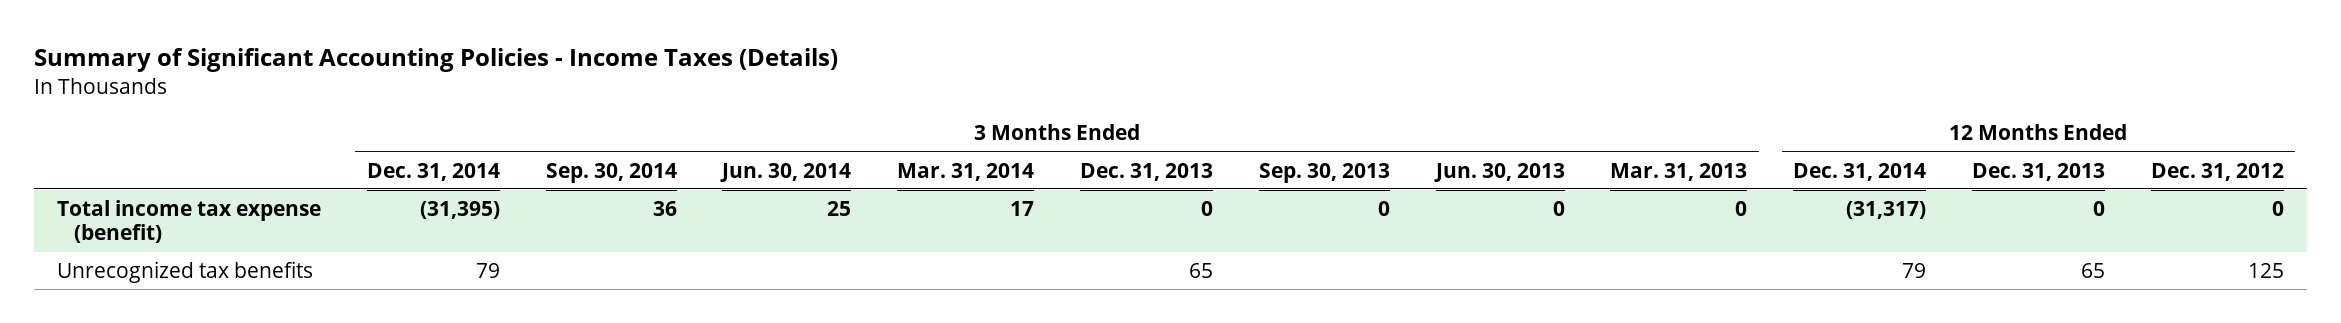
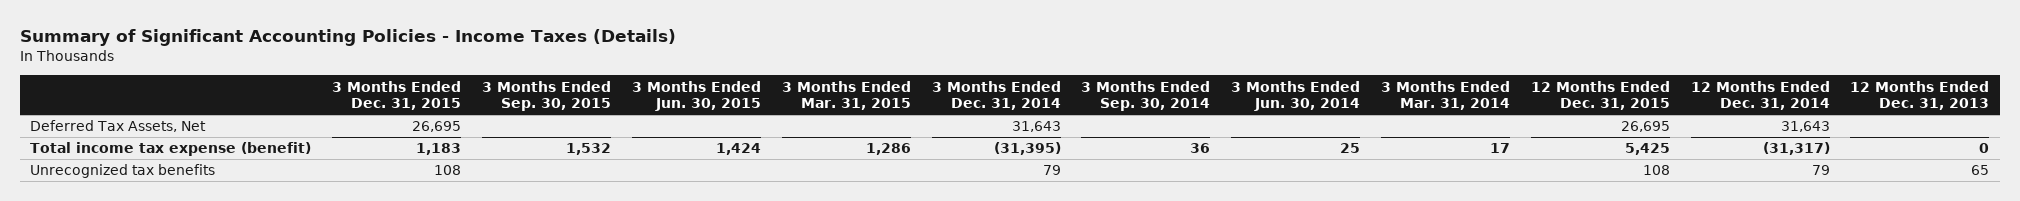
- | 3 Months Ended Dec. 31, 2014 | 3 Months Ended Sep. 30, 2014 | 3 Months Ended Jun. 30, 2014 | 3 Months Ended Mar. 31, 2014 | 3 Months Ended Dec. 31, 2013 | 3 Months Ended Sep. 30, 2013 | 3 Months Ended Jun. 30, 2013 | 3 Months Ended Mar. 31, 2013 | 12 Months Ended Dec. 31, 2014 | 12 Months Ended Dec. 31, 2013 | 12 Months Ended Dec. 31, 2012
+ | 3 Months Ended Dec. 31, 2015 | 3 Months Ended Sep. 30, 2015 | 3 Months Ended Jun. 30, 2015 | 3 Months Ended Mar. 31, 2015 | 3 Months Ended Dec. 31, 2014 | 3 Months Ended Sep. 30, 2014 | 3 Months Ended Jun. 30, 2014 | 3 Months Ended Mar. 31, 2014 | 12 Months Ended Dec. 31, 2015 | 12 Months Ended Dec. 31, 2014 | 12 Months Ended Dec. 31, 2013
+ Deferred Tax Assets, Net | 26,695 | | | | 31,643 | | | | 26,695 | 31,643 |

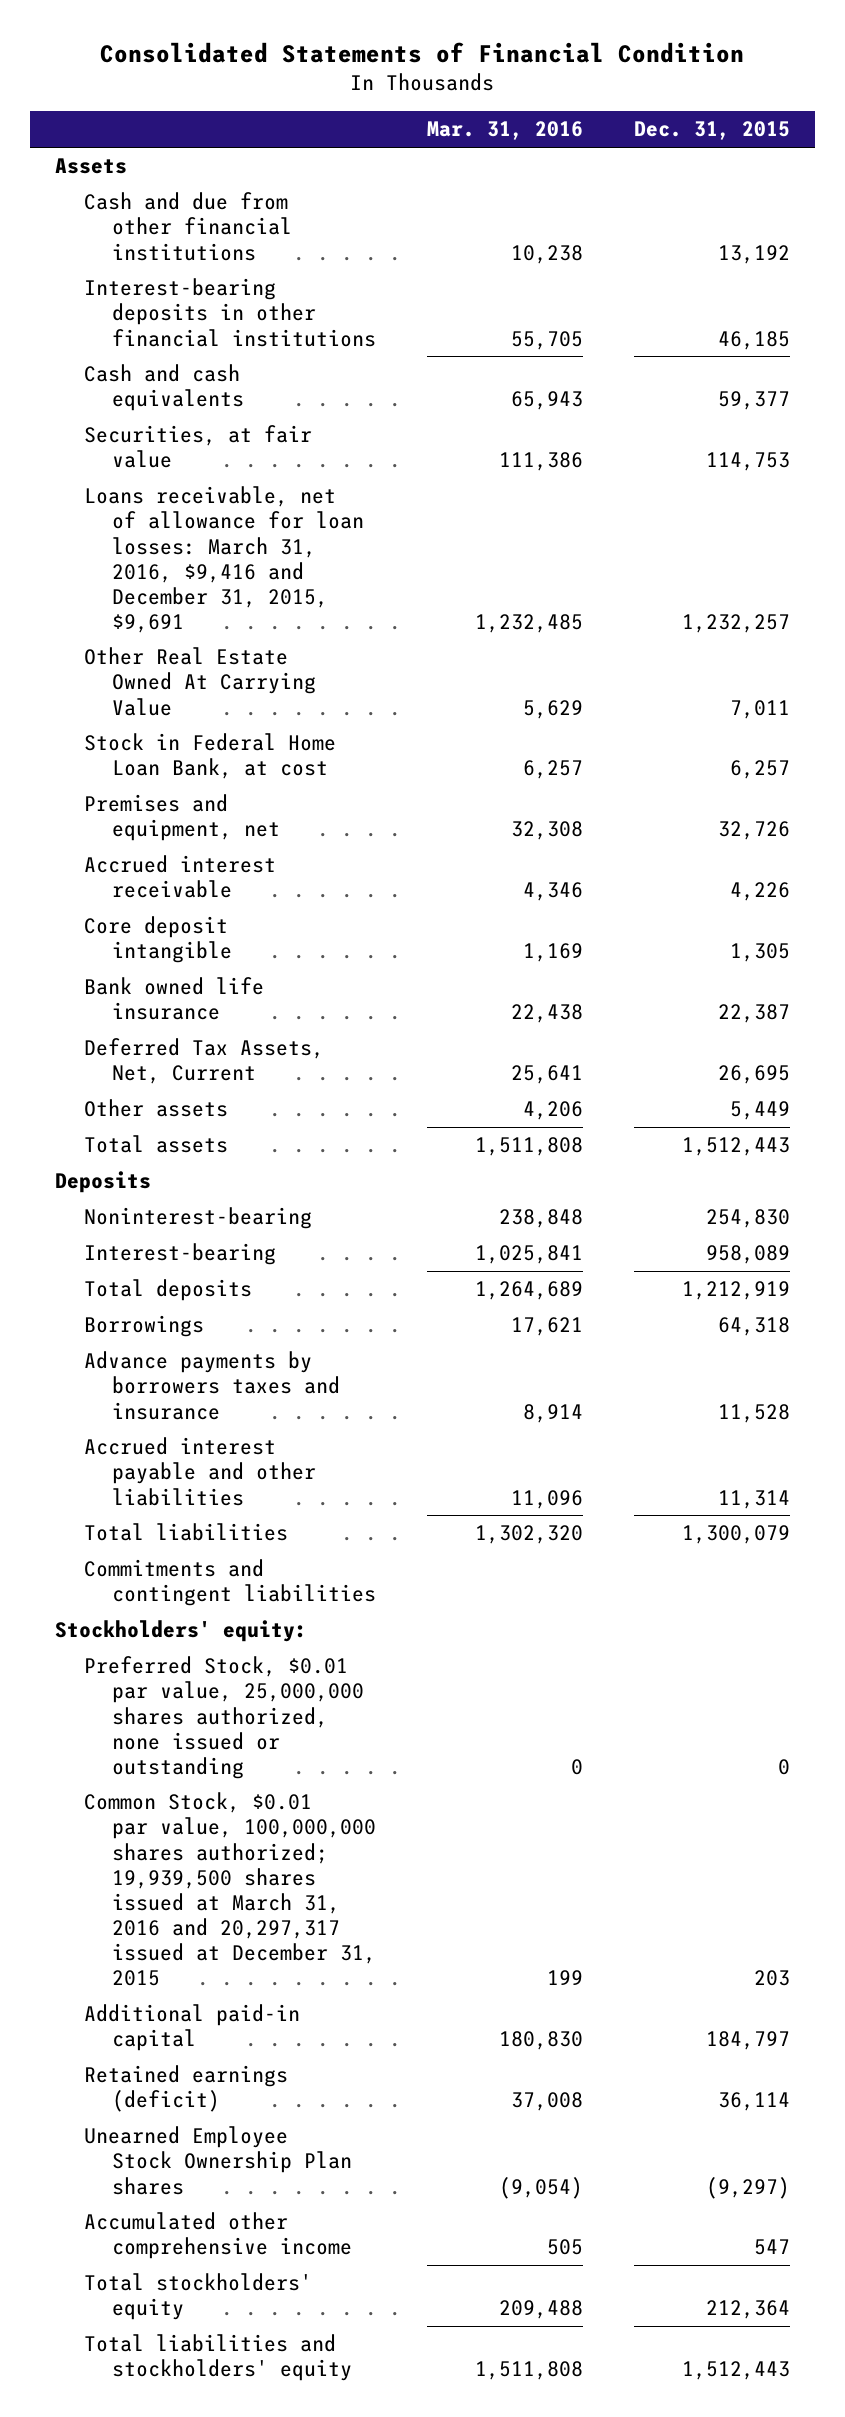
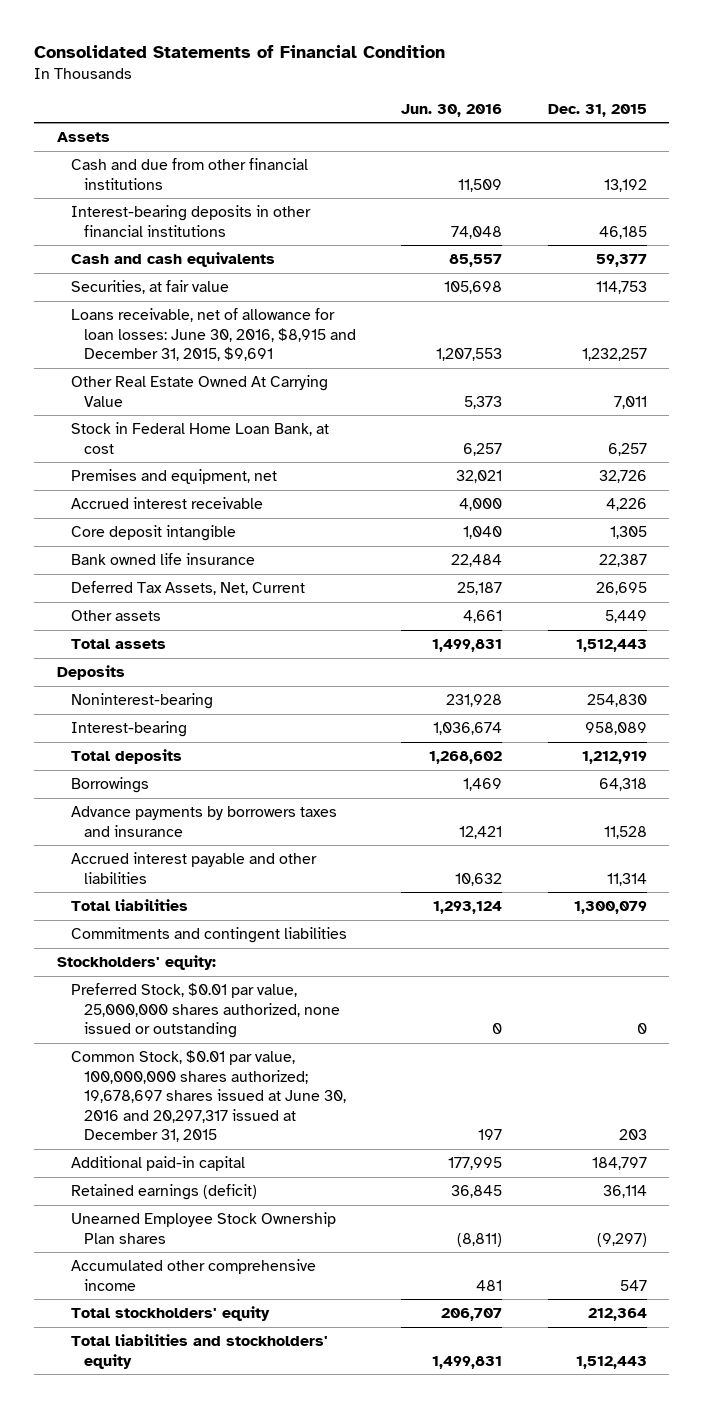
- | Mar. 31, 2016 | Dec. 31, 2015
+ | Jun. 30, 2016 | Dec. 31, 2015
- Loans receivable, net of allowance for loan losses: March 31, 2016, $9,416 and December 31, 2015, $9,691 | 1,232,485 | 1,232,257
+ Loans receivable, net of allowance for loan losses: June 30, 2016, $8,915 and December 31, 2015, $9,691 | 1,207,553 | 1,232,257
- Common Stock, $0.01 par value, 100,000,000 shares authorized; 19,939,500 shares issued at March 31, 2016 and 20,297,317 issued at December 31, 2015 | 199 | 203
+ Common Stock, $0.01 par value, 100,000,000 shares authorized; 19,678,697 shares issued at June 30, 2016 and 20,297,317 issued at December 31, 2015 | 197 | 203

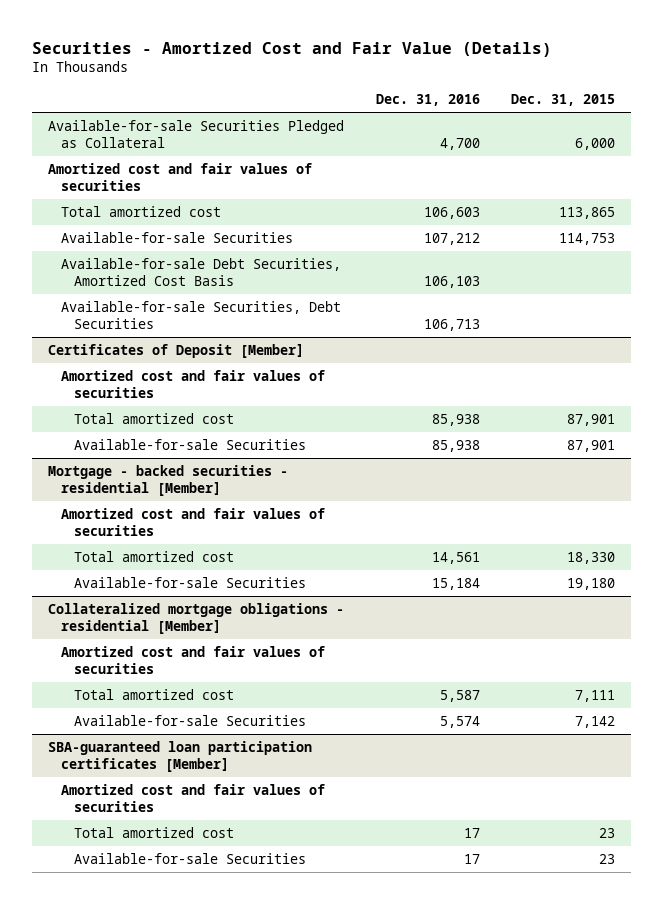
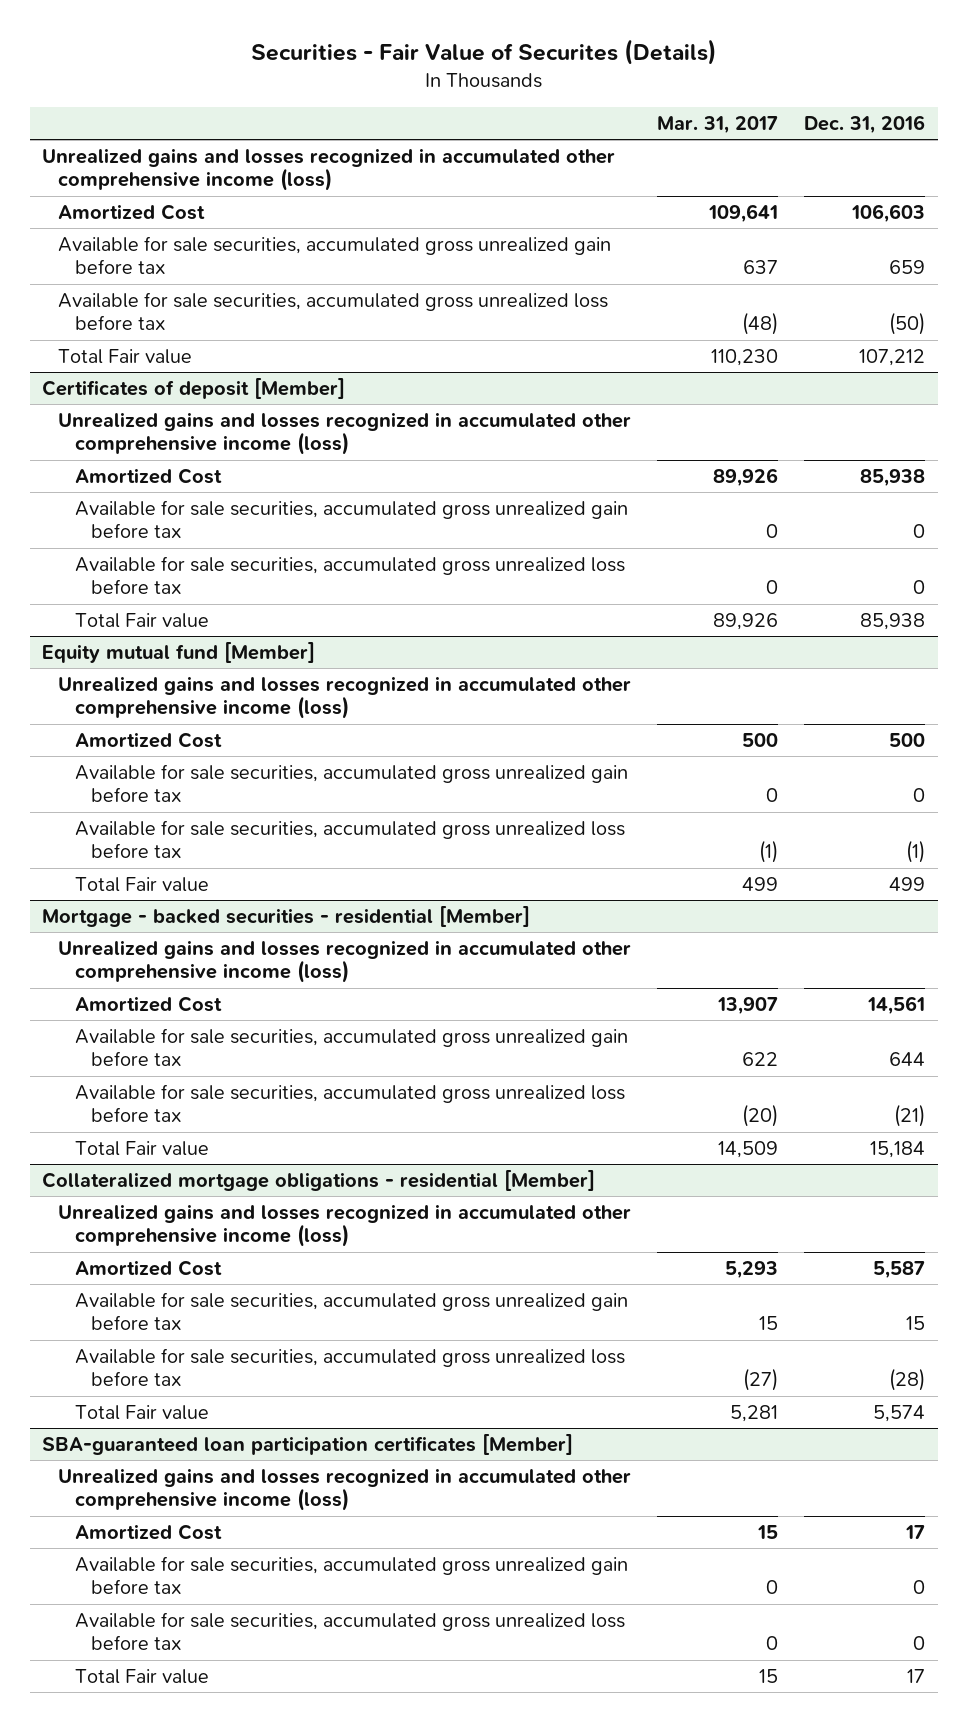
- Securities - Amortized Cost and Fair Value (Details)
+ Securities - Fair Value of Securites (Details)
- | Dec. 31, 2016 | Dec. 31, 2015
+ | Mar. 31, 2017 | Dec. 31, 2016
- Available-for-sale Securities Pledged as Collateral | 4,700 | 6,000
- Amortized cost and fair values of securities
- Total amortized cost | 106,603 | 113,865
- Available-for-sale Securities | 107,212 | 114,753
- Available-for-sale Debt Securities, Amortized Cost Basis | 106,103 |
- Available-for-sale Securities, Debt Securities | 106,713 |
- Certificates of Deposit [Member]
- Amortized cost and fair values of securities
- Total amortized cost | 85,938 | 87,901
- Available-for-sale Securities | 85,938 | 87,901
+ Unrealized gains and losses recognized in accumulated other comprehensive income (loss)
+ Amortized Cost | 109,641 | 106,603
+ Available for sale securities, accumulated gross unrealized gain before tax | 637 | 659
+ Available for sale securities, accumulated gross unrealized loss before tax | (48) | (50)
+ Total Fair value | 110,230 | 107,212
+ Certificates of deposit [Member]
+ Unrealized gains and losses recognized in accumulated other comprehensive income (loss)
+ Amortized Cost | 89,926 | 85,938
+ Available for sale securities, accumulated gross unrealized gain before tax | 0 | 0
+ Available for sale securities, accumulated gross unrealized loss before tax | 0 | 0
+ Total Fair value | 89,926 | 85,938
+ Equity mutual fund [Member]
+ Unrealized gains and losses recognized in accumulated other comprehensive income (loss)
+ Amortized Cost | 500 | 500
+ Available for sale securities, accumulated gross unrealized gain before tax | 0 | 0
+ Available for sale securities, accumulated gross unrealized loss before tax | (1) | (1)
+ Total Fair value | 499 | 499
@ Mortgage - backed securities - residential [Member]
- Amortized cost and fair values of securities
- Total amortized cost | 14,561 | 18,330
- Available-for-sale Securities | 15,184 | 19,180
+ Unrealized gains and losses recognized in accumulated other comprehensive income (loss)
+ Amortized Cost | 13,907 | 14,561
+ Available for sale securities, accumulated gross unrealized gain before tax | 622 | 644
+ Available for sale securities, accumulated gross unrealized loss before tax | (20) | (21)
+ Total Fair value | 14,509 | 15,184
@ Collateralized mortgage obligations - residential [Member]
- Amortized cost and fair values of securities
- Total amortized cost | 5,587 | 7,111
- Available-for-sale Securities | 5,574 | 7,142
+ Unrealized gains and losses recognized in accumulated other comprehensive income (loss)
+ Amortized Cost | 5,293 | 5,587
+ Available for sale securities, accumulated gross unrealized gain before tax | 15 | 15
+ Available for sale securities, accumulated gross unrealized loss before tax | (27) | (28)
+ Total Fair value | 5,281 | 5,574
@ SBA-guaranteed loan participation certificates [Member]
- Amortized cost and fair values of securities
- Total amortized cost | 17 | 23
- Available-for-sale Securities | 17 | 23
+ Unrealized gains and losses recognized in accumulated other comprehensive income (loss)
+ Amortized Cost | 15 | 17
+ Available for sale securities, accumulated gross unrealized gain before tax | 0 | 0
+ Available for sale securities, accumulated gross unrealized loss before tax | 0 | 0
+ Total Fair value | 15 | 17

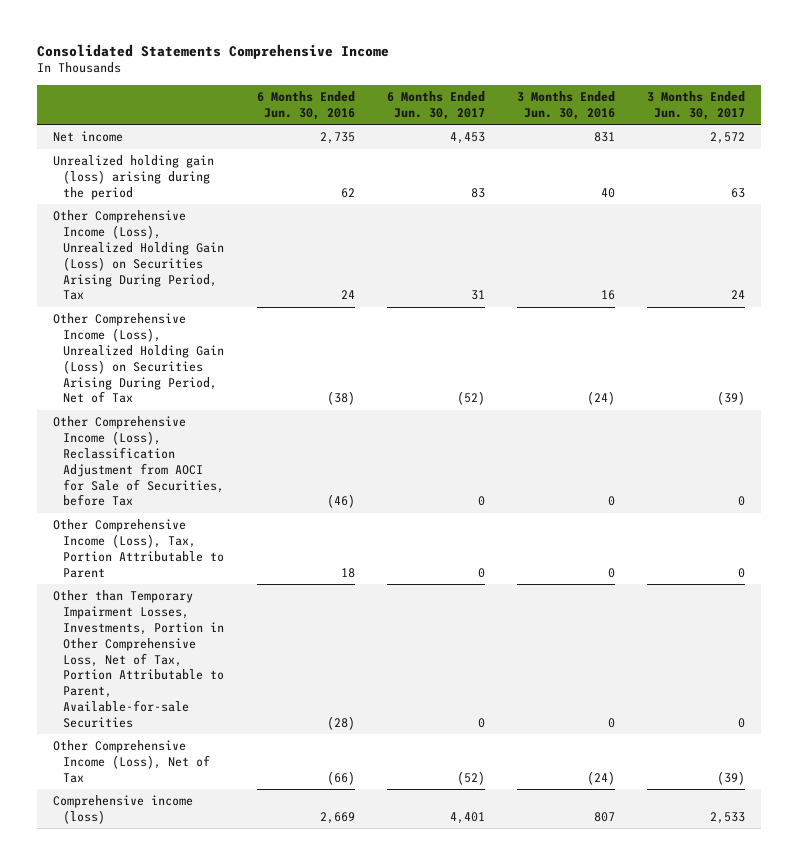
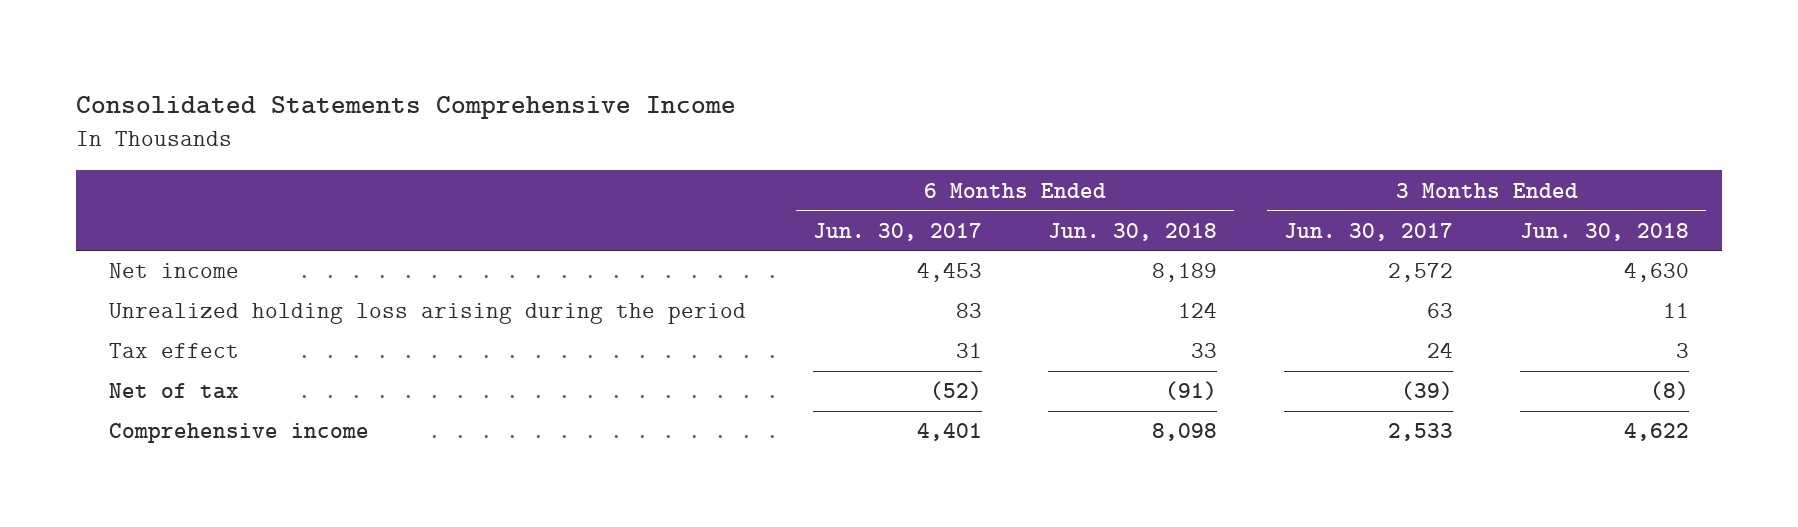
- | 6 Months Ended Jun. 30, 2016 | 6 Months Ended Jun. 30, 2017 | 3 Months Ended Jun. 30, 2016 | 3 Months Ended Jun. 30, 2017
+ | 6 Months Ended Jun. 30, 2017 | 6 Months Ended Jun. 30, 2018 | 3 Months Ended Jun. 30, 2017 | 3 Months Ended Jun. 30, 2018
- Unrealized holding gain (loss) arising during the period | 62 | 83 | 40 | 63
- Other Comprehensive Income (Loss), Unrealized Holding Gain (Loss) on Securities Arising During Period, Tax | 24 | 31 | 16 | 24
- Other Comprehensive Income (Loss), Unrealized Holding Gain (Loss) on Securities Arising During Period, Net of Tax | (38) | (52) | (24) | (39)
- Other Comprehensive Income (Loss), Reclassification Adjustment from AOCI for Sale of Securities, before Tax | (46) | 0 | 0 | 0
- Other Comprehensive Income (Loss), Tax, Portion Attributable to Parent | 18 | 0 | 0 | 0
- Other than Temporary Impairment Losses, Investments, Portion in Other Comprehensive Loss, Net of Tax, Portion Attributable to Parent, Available-for-sale Securities | (28) | 0 | 0 | 0
- Other Comprehensive Income (Loss), Net of Tax | (66) | (52) | (24) | (39)
- Comprehensive income (loss) | 2,669 | 4,401 | 807 | 2,533
+ Unrealized holding loss arising during the period | 83 | 124 | 63 | 11
+ Tax effect | 31 | 33 | 24 | 3
+ Net of tax | (52) | (91) | (39) | (8)
+ Comprehensive income | 4,401 | 8,098 | 2,533 | 4,622

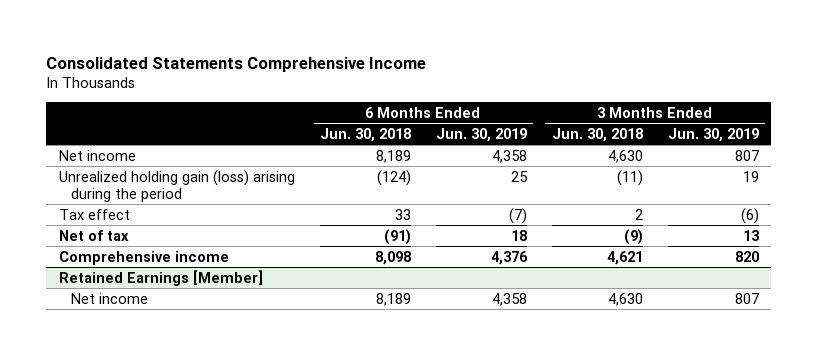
- | 6 Months Ended Jun. 30, 2017 | 6 Months Ended Jun. 30, 2018 | 3 Months Ended Jun. 30, 2017 | 3 Months Ended Jun. 30, 2018
+ | 6 Months Ended Jun. 30, 2018 | 6 Months Ended Jun. 30, 2019 | 3 Months Ended Jun. 30, 2018 | 3 Months Ended Jun. 30, 2019
- Unrealized holding loss arising during the period | 83 | 124 | 63 | 11
- Tax effect | 31 | 33 | 24 | 3
- Net of tax | (52) | (91) | (39) | (8)
- Comprehensive income | 4,401 | 8,098 | 2,533 | 4,622
+ Unrealized holding gain (loss) arising during the period | (124) | 25 | (11) | 19
+ Tax effect | 33 | (7) | 2 | (6)
+ Net of tax | (91) | 18 | (9) | 13
+ Comprehensive income | 8,098 | 4,376 | 4,621 | 820
+ Retained Earnings [Member]
+ Net income | 8,189 | 4,358 | 4,630 | 807

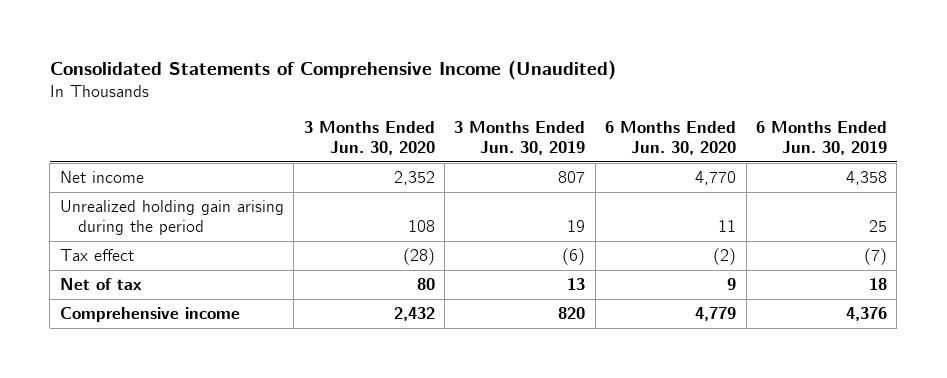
- Consolidated Statements Comprehensive Income
+ Consolidated Statements of Comprehensive Income (Unaudited)
- | 6 Months Ended Jun. 30, 2018 | 6 Months Ended Jun. 30, 2019 | 3 Months Ended Jun. 30, 2018 | 3 Months Ended Jun. 30, 2019
+ | 3 Months Ended Jun. 30, 2020 | 3 Months Ended Jun. 30, 2019 | 6 Months Ended Jun. 30, 2020 | 6 Months Ended Jun. 30, 2019
- Unrealized holding gain (loss) arising during the period | (124) | 25 | (11) | 19
+ Unrealized holding gain arising during the period | 108 | 19 | 11 | 25
- Retained Earnings [Member]
- Net income | 8,189 | 4,358 | 4,630 | 807

